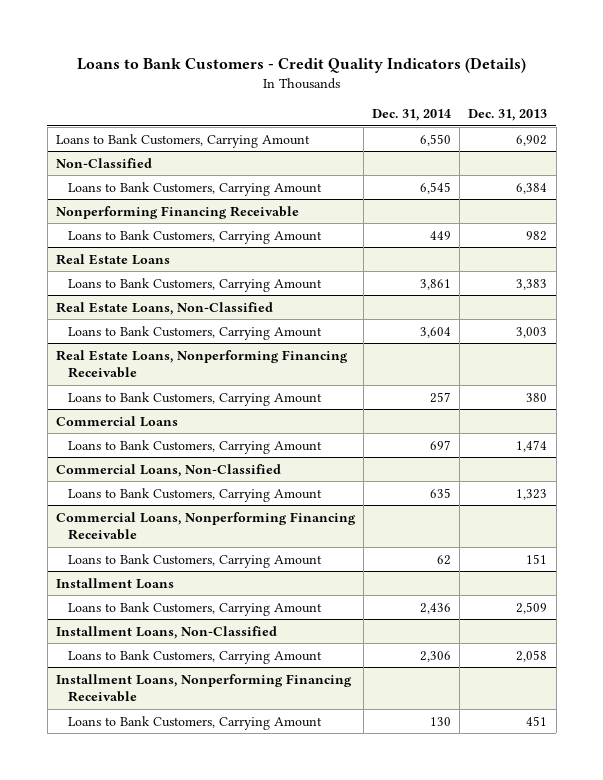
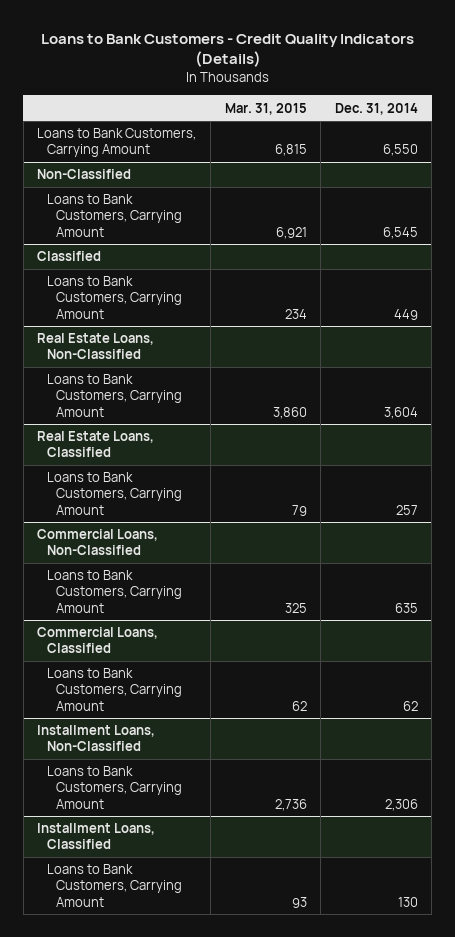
- | Dec. 31, 2014 | Dec. 31, 2013
+ | Mar. 31, 2015 | Dec. 31, 2014
- Nonperforming Financing Receivable
+ Classified
- Real Estate Loans
- Loans to Bank Customers, Carrying Amount | 3,861 | 3,383
- Real Estate Loans, Nonperforming Financing Receivable
+ Real Estate Loans, Classified
- Commercial Loans
- Loans to Bank Customers, Carrying Amount | 697 | 1,474
- Commercial Loans, Nonperforming Financing Receivable
+ Commercial Loans, Classified
- Installment Loans
- Loans to Bank Customers, Carrying Amount | 2,436 | 2,509
- Installment Loans, Nonperforming Financing Receivable
+ Installment Loans, Classified

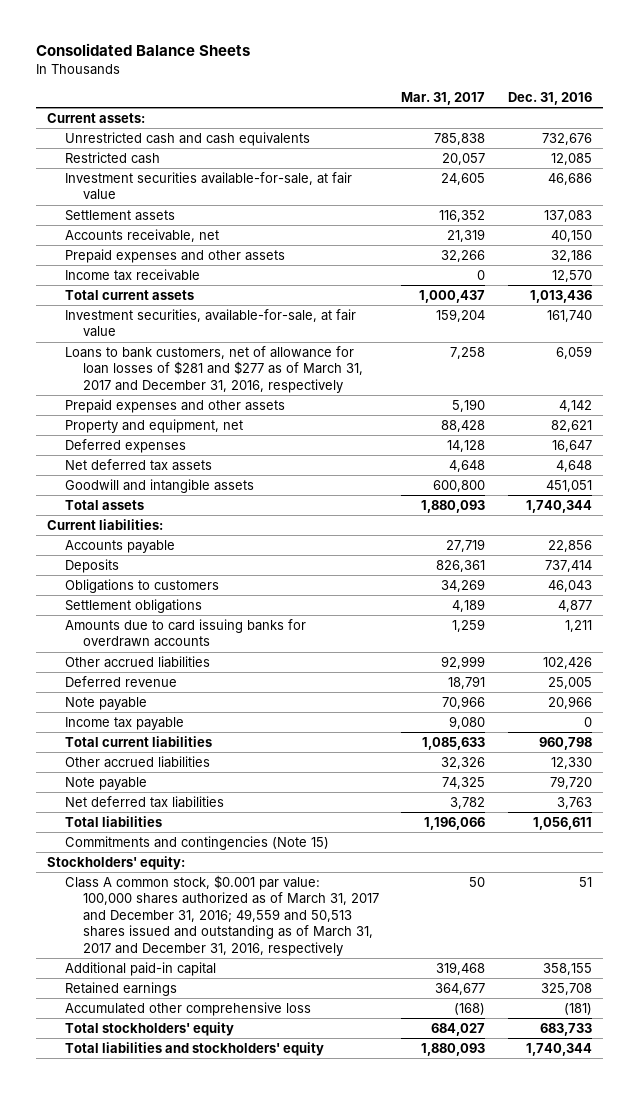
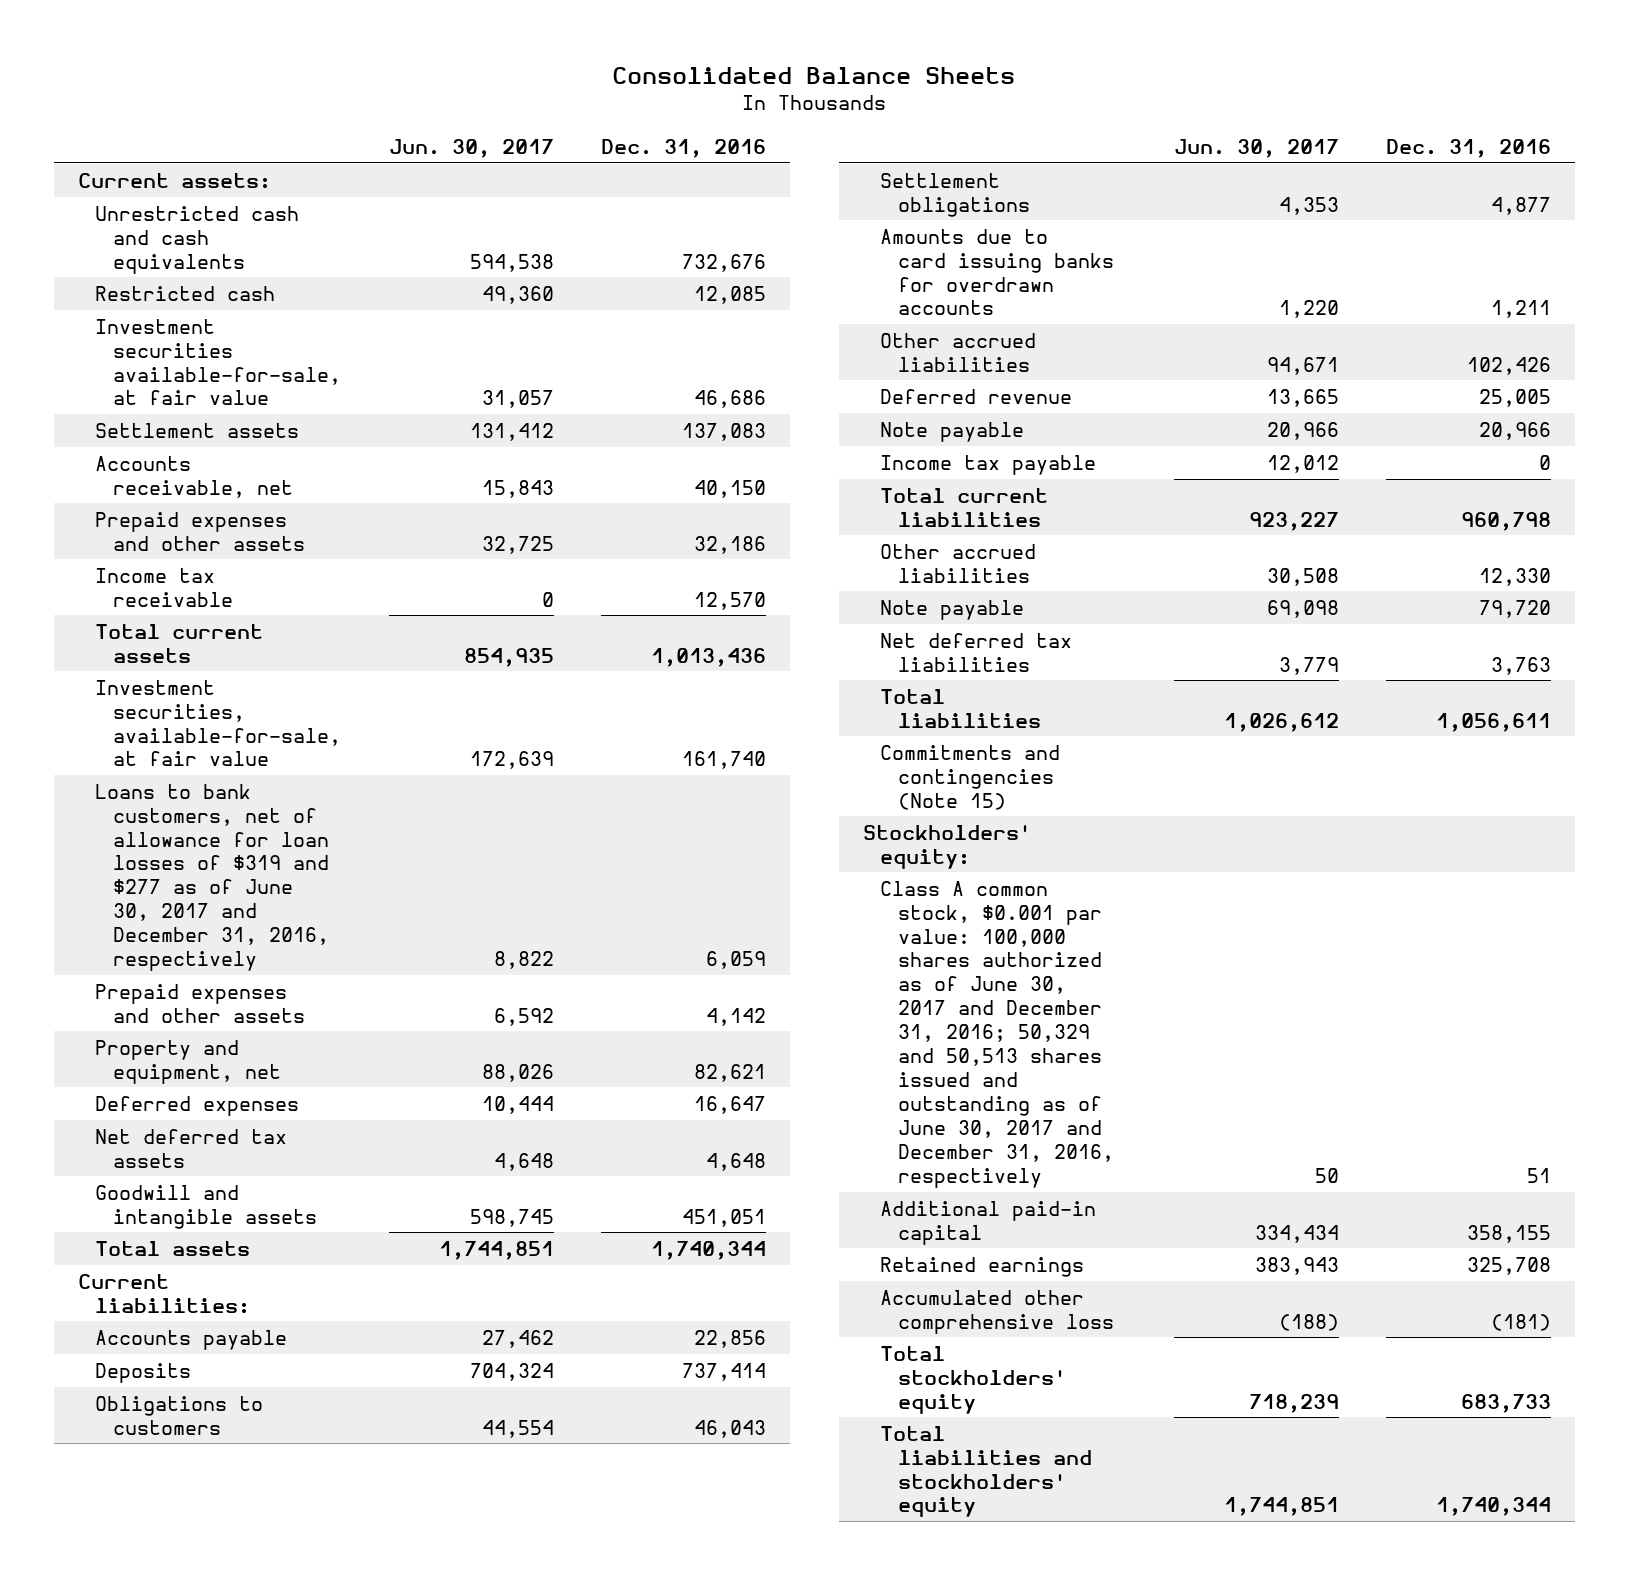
- | Mar. 31, 2017 | Dec. 31, 2016
+ | Jun. 30, 2017 | Dec. 31, 2016
- Loans to bank customers, net of allowance for loan losses of $281 and $277 as of March 31, 2017 and December 31, 2016, respectively | 7,258 | 6,059
+ Loans to bank customers, net of allowance for loan losses of $319 and $277 as of June 30, 2017 and December 31, 2016, respectively | 8,822 | 6,059
- Class A common stock, $0.001 par value: 100,000 shares authorized as of March 31, 2017 and December 31, 2016; 49,559 and 50,513 shares issued and outstanding as of March 31, 2017 and December 31, 2016, respectively | 50 | 51
+ Class A common stock, $0.001 par value: 100,000 shares authorized as of June 30, 2017 and December 31, 2016; 50,329 and 50,513 shares issued and outstanding as of June 30, 2017 and December 31, 2016, respectively | 50 | 51

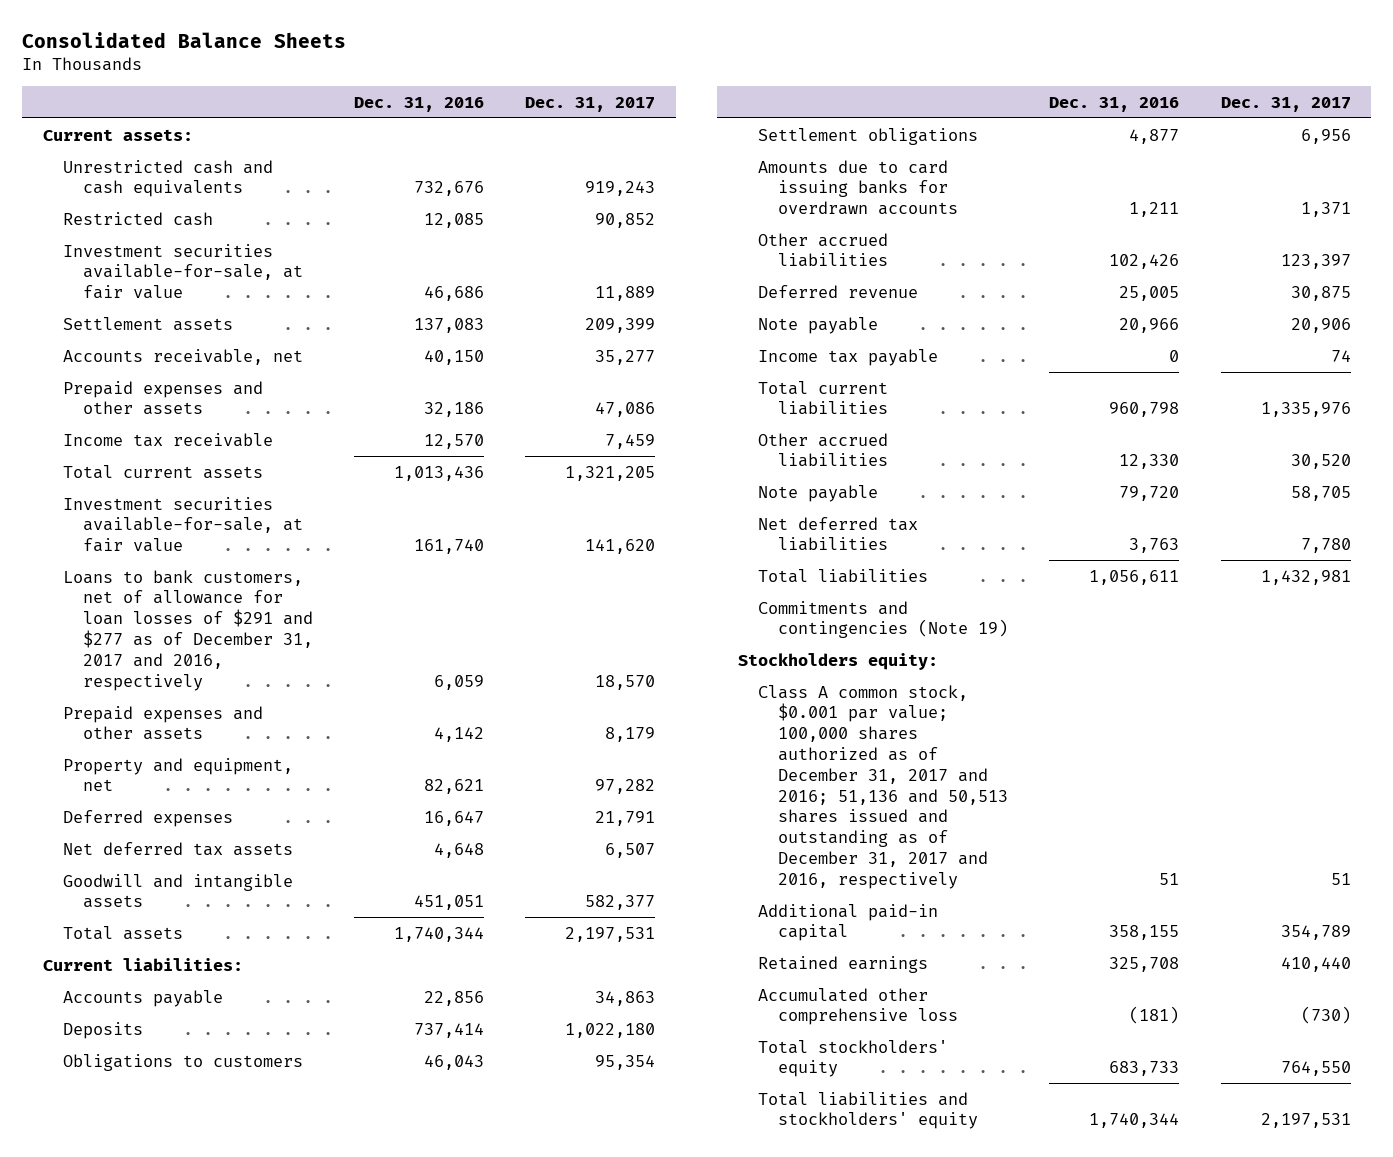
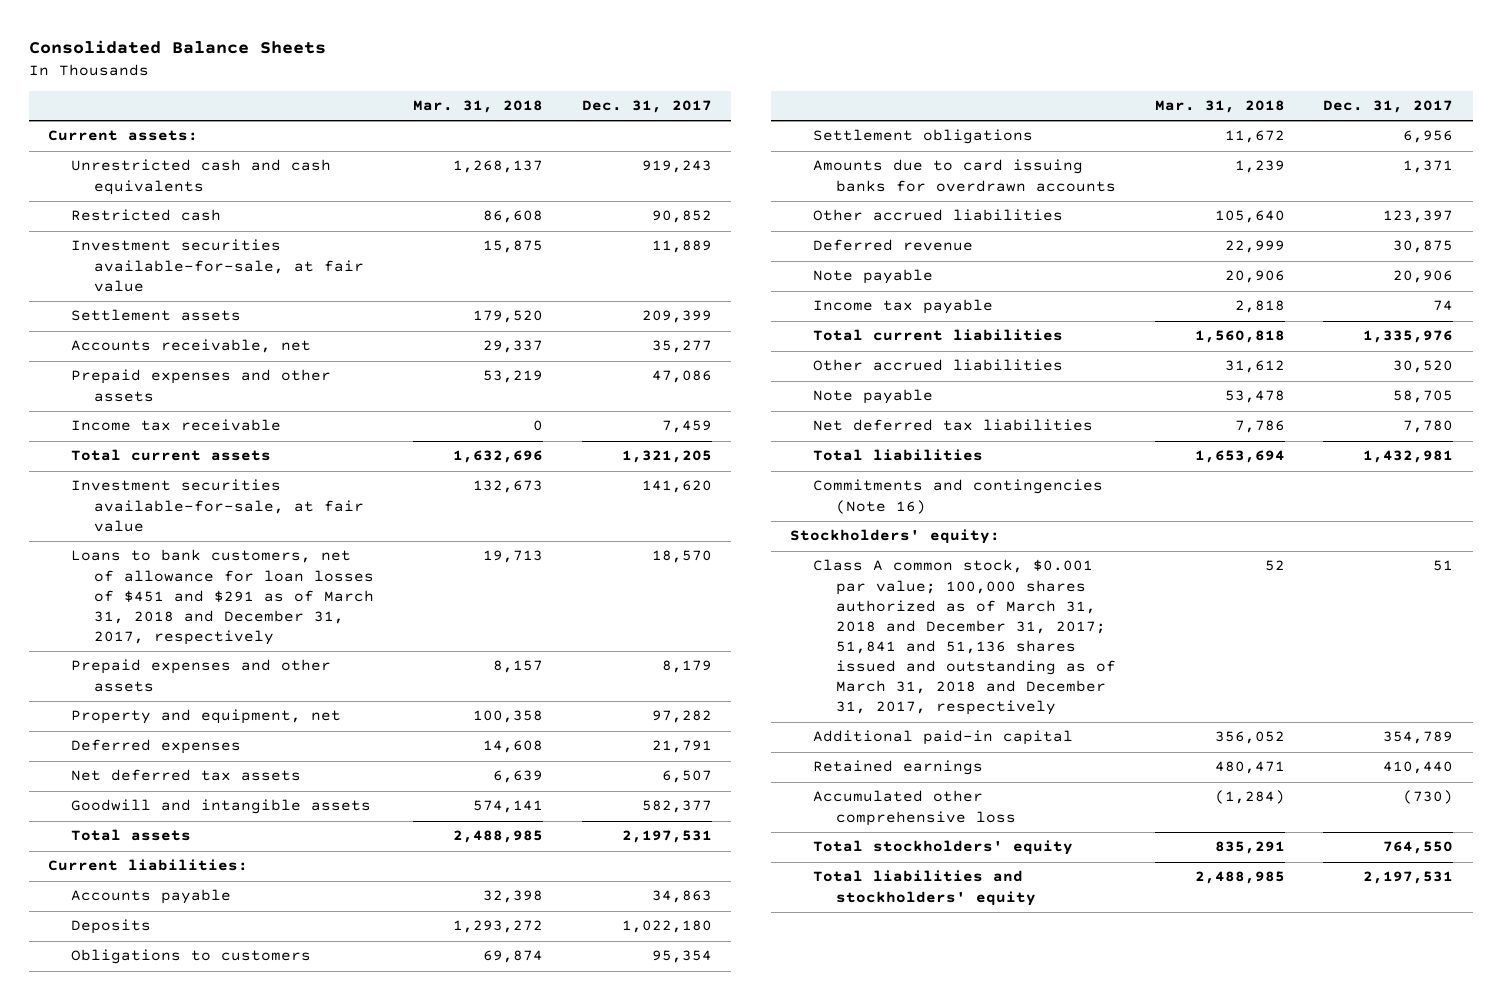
- | Dec. 31, 2016 | Dec. 31, 2017
+ | Mar. 31, 2018 | Dec. 31, 2017
- Loans to bank customers, net of allowance for loan losses of $291 and $277 as of December 31, 2017 and 2016, respectively | 6,059 | 18,570
+ Loans to bank customers, net of allowance for loan losses of $451 and $291 as of March 31, 2018 and December 31, 2017, respectively | 19,713 | 18,570
- Commitments and contingencies (Note 19)
- Stockholders equity:
- Class A common stock, $0.001 par value; 100,000 shares authorized as of December 31, 2017 and 2016; 51,136 and 50,513 shares issued and outstanding as of December 31, 2017 and 2016, respectively | 51 | 51
+ Commitments and contingencies (Note 16)
+ Stockholders' equity:
+ Class A common stock, $0.001 par value; 100,000 shares authorized as of March 31, 2018 and December 31, 2017; 51,841 and 51,136 shares issued and outstanding as of March 31, 2018 and December 31, 2017, respectively | 52 | 51

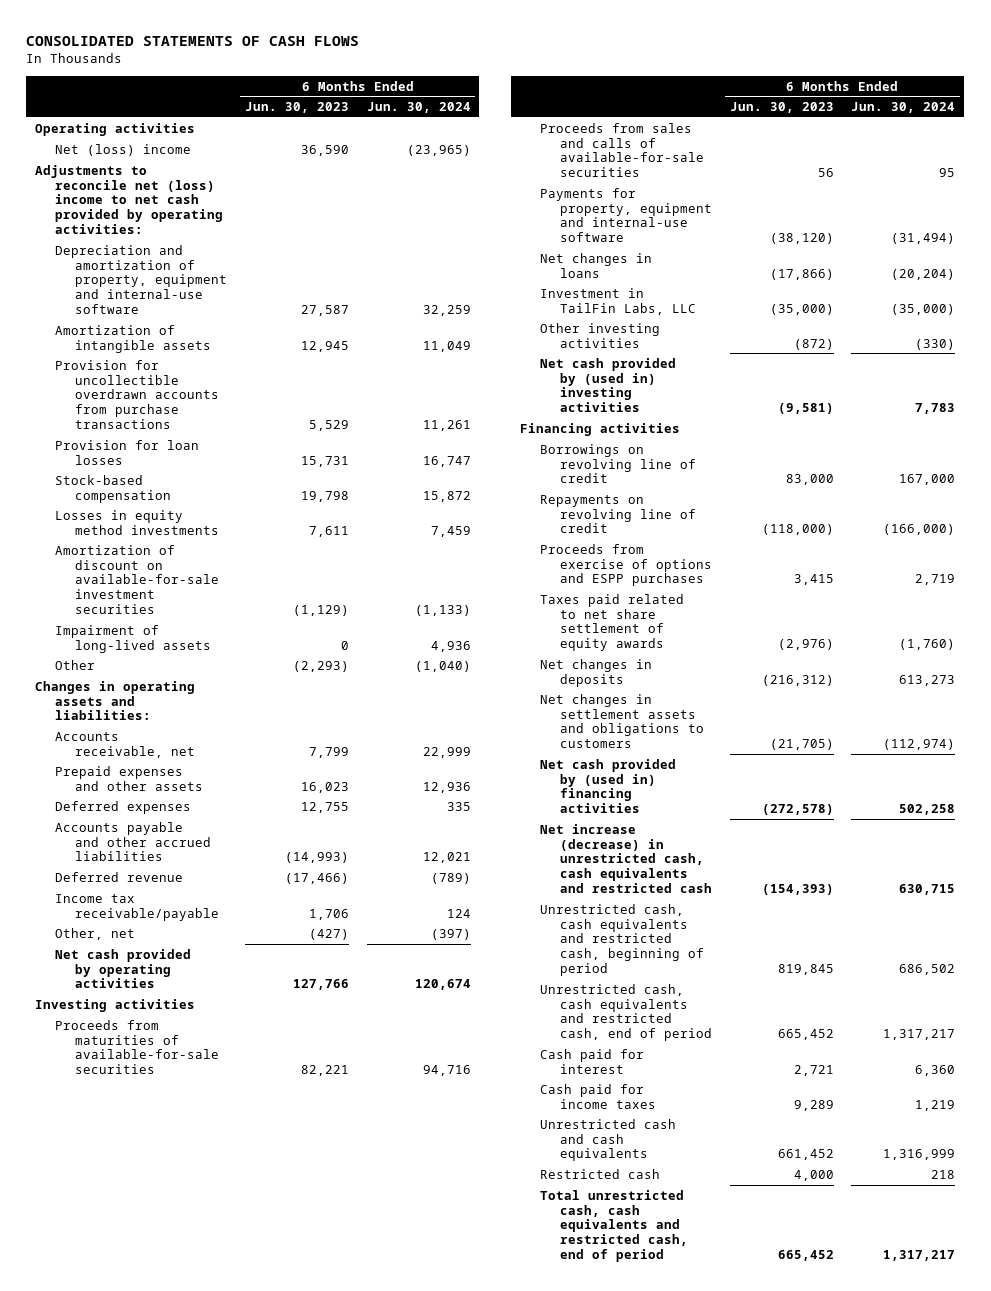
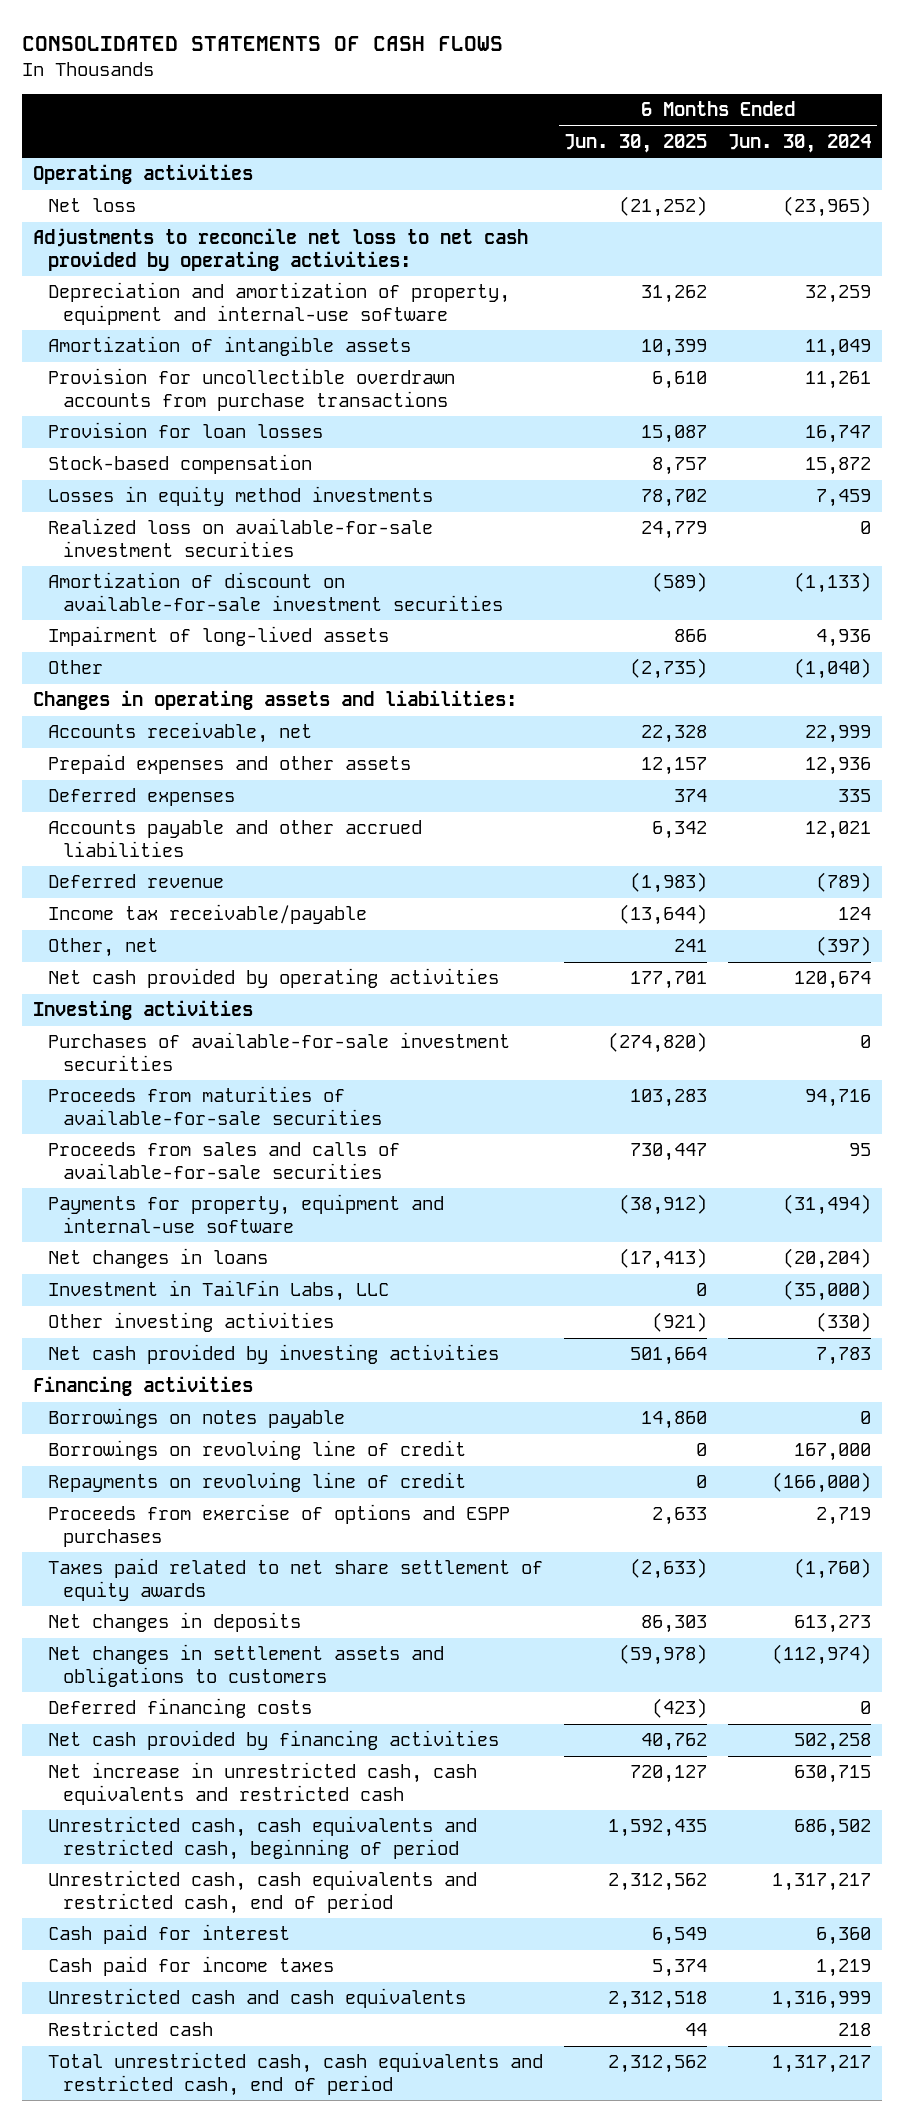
- | 6 Months Ended Jun. 30, 2023 | 6 Months Ended Jun. 30, 2024
+ | 6 Months Ended Jun. 30, 2025 | 6 Months Ended Jun. 30, 2024
- Net (loss) income | 36,590 | (23,965)
- Adjustments to reconcile net (loss) income to net cash provided by operating activities:
+ Net loss | (21,252) | (23,965)
+ Adjustments to reconcile net loss to net cash provided by operating activities:
+ Realized loss on available-for-sale investment securities | 24,779 | 0
+ Purchases of available-for-sale investment securities | (274,820) | 0
- Net cash provided by (used in) investing activities | (9,581) | 7,783
+ Net cash provided by investing activities | 501,664 | 7,783
+ Borrowings on notes payable | 14,860 | 0
- Net cash provided by (used in) financing activities | (272,578) | 502,258
- Net increase (decrease) in unrestricted cash, cash equivalents and restricted cash | (154,393) | 630,715
+ Deferred financing costs | (423) | 0
+ Net cash provided by financing activities | 40,762 | 502,258
+ Net increase in unrestricted cash, cash equivalents and restricted cash | 720,127 | 630,715

